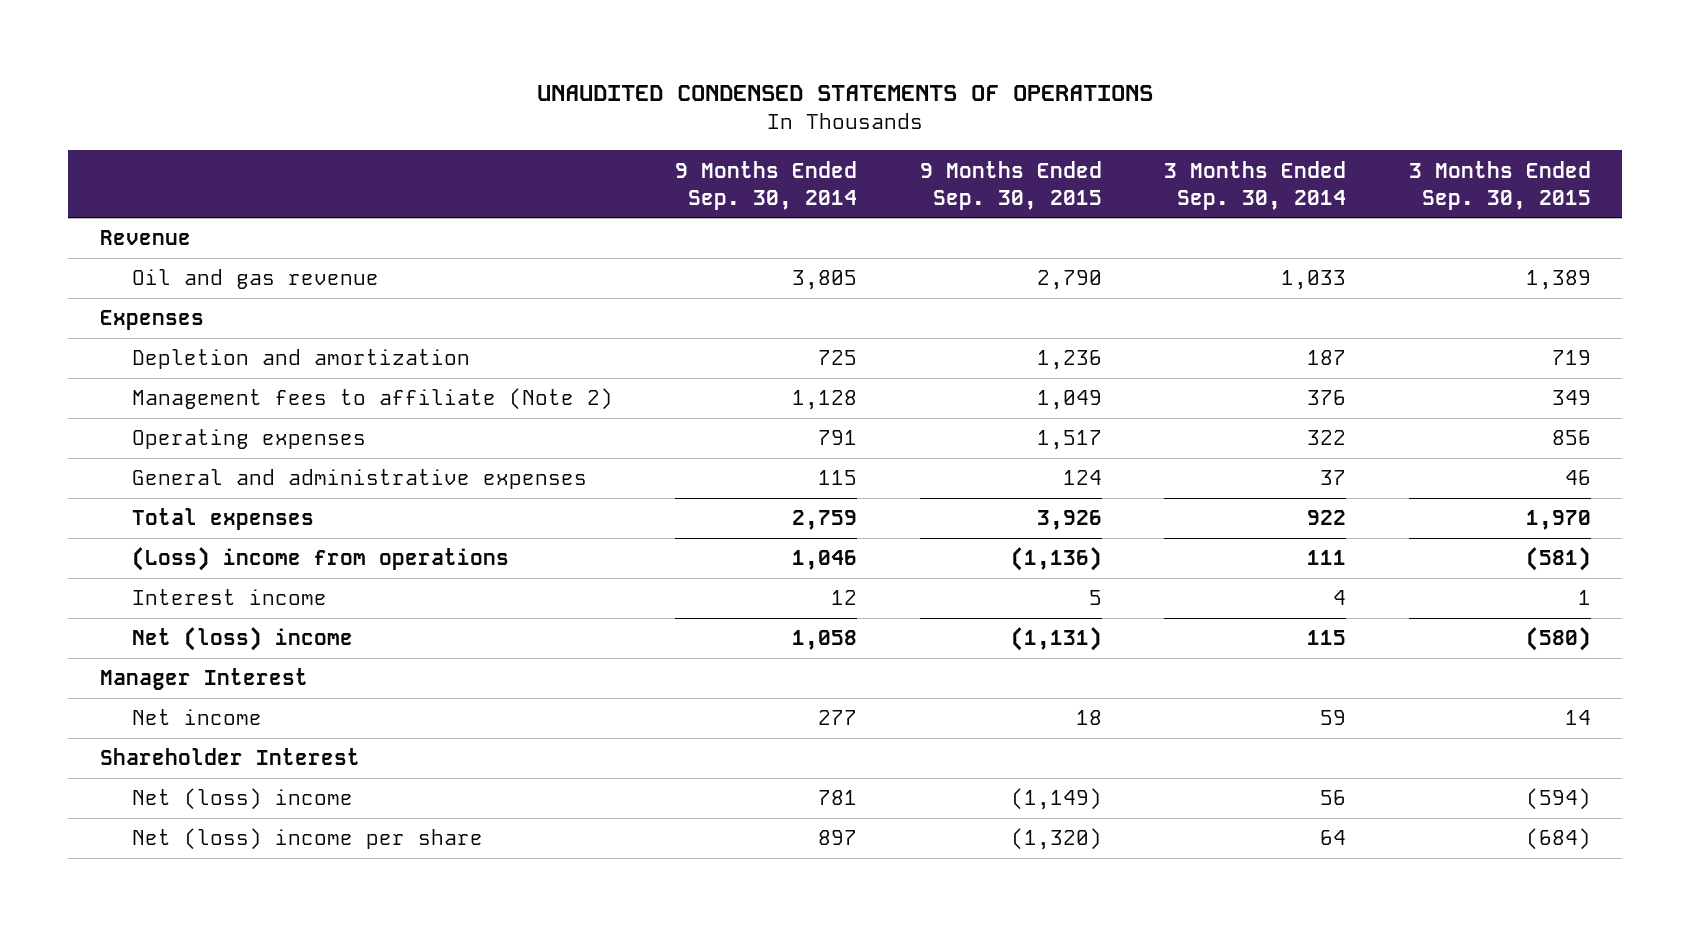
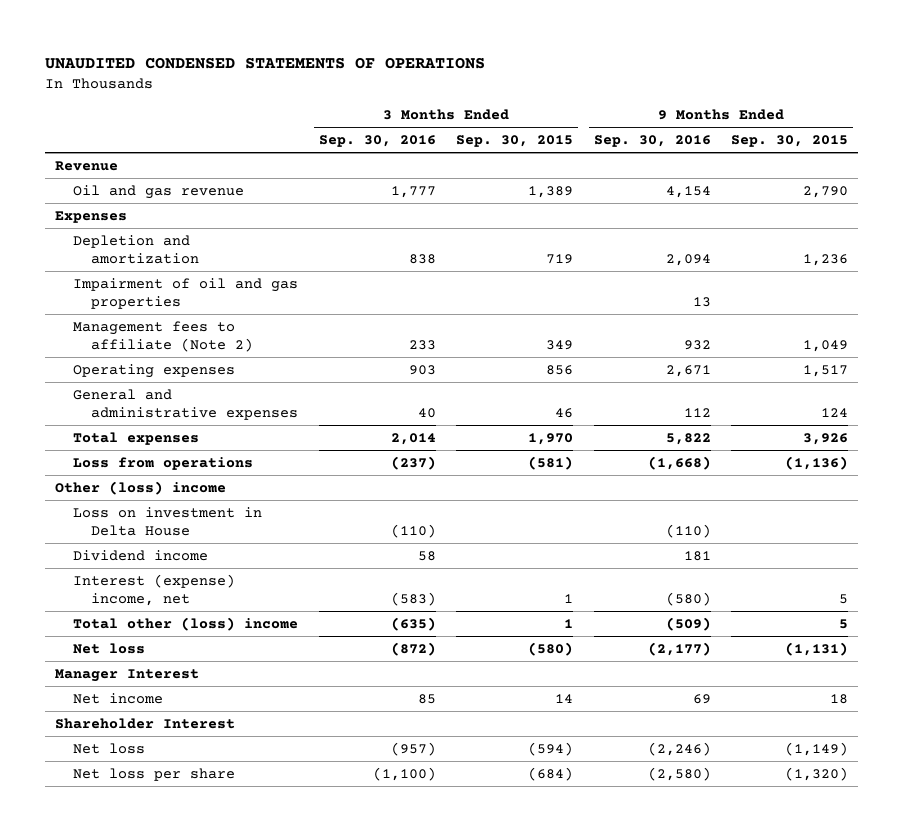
- | 9 Months Ended Sep. 30, 2014 | 9 Months Ended Sep. 30, 2015 | 3 Months Ended Sep. 30, 2014 | 3 Months Ended Sep. 30, 2015
+ | 3 Months Ended Sep. 30, 2016 | 3 Months Ended Sep. 30, 2015 | 9 Months Ended Sep. 30, 2016 | 9 Months Ended Sep. 30, 2015
+ Impairment of oil and gas properties | | | 13 |
- (Loss) income from operations | 1,046 | (1,136) | 111 | (581)
- Interest income | 12 | 5 | 4 | 1
- Net (loss) income | 1,058 | (1,131) | 115 | (580)
+ Loss from operations | (237) | (581) | (1,668) | (1,136)
+ Other (loss) income
+ Loss on investment in Delta House | (110) | | (110) |
+ Dividend income | 58 | | 181 |
+ Interest (expense) income, net | (583) | 1 | (580) | 5
+ Total other (loss) income | (635) | 1 | (509) | 5
+ Net loss | (872) | (580) | (2,177) | (1,131)
- Net (loss) income | 781 | (1,149) | 56 | (594)
- Net (loss) income per share | 897 | (1,320) | 64 | (684)
+ Net loss | (957) | (594) | (2,246) | (1,149)
+ Net loss per share | (1,100) | (684) | (2,580) | (1,320)

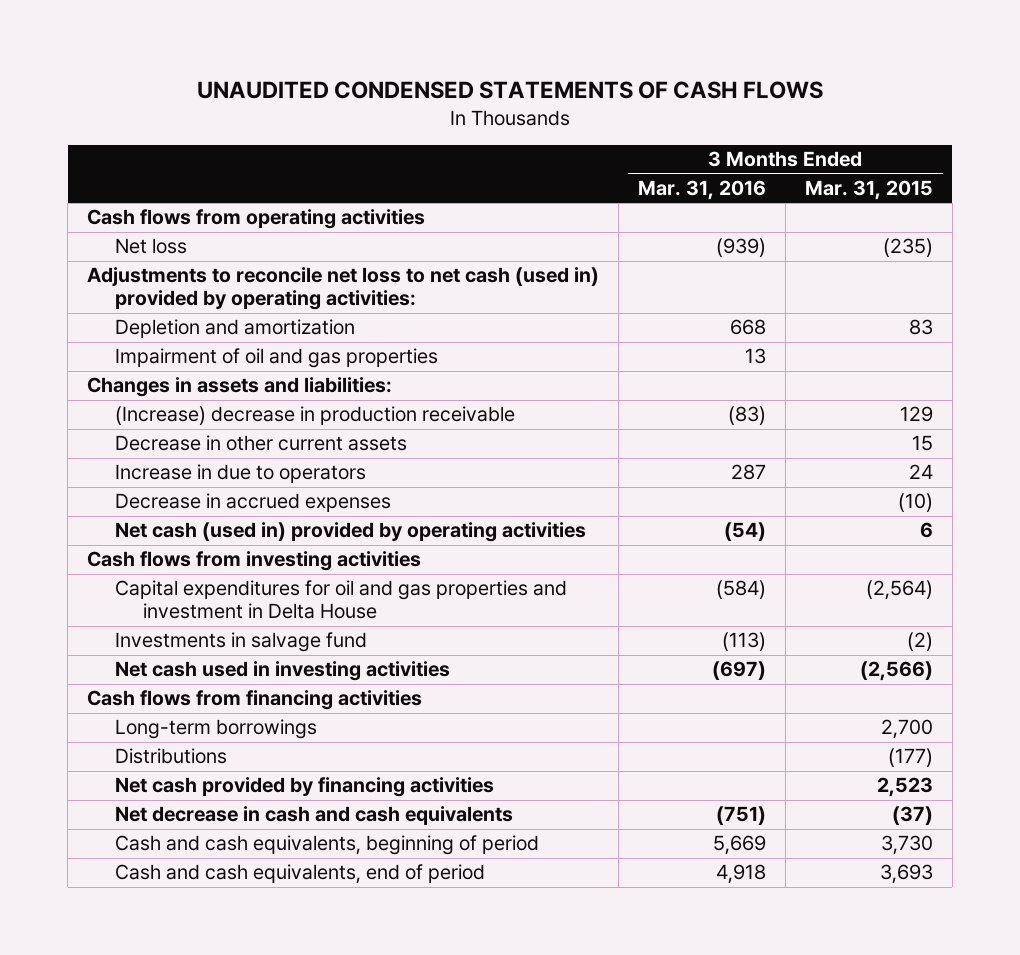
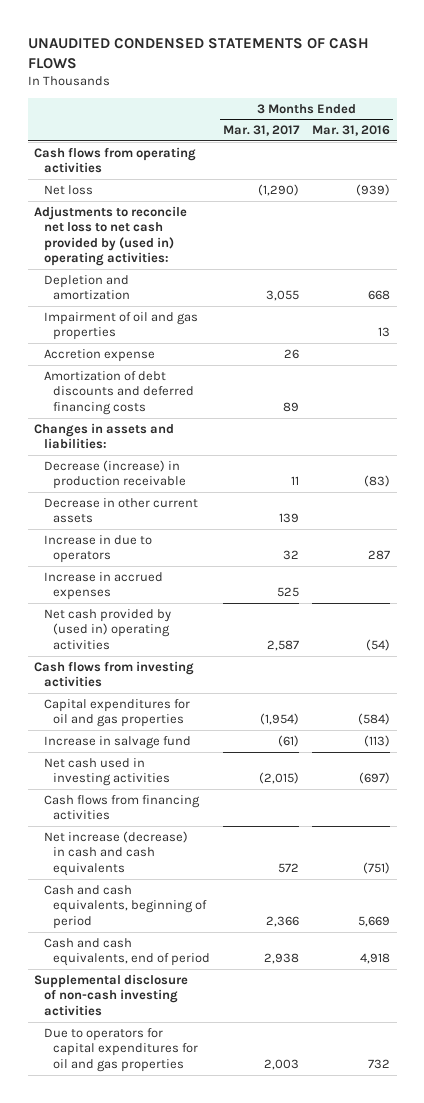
- | 3 Months Ended Mar. 31, 2016 | 3 Months Ended Mar. 31, 2015
+ | 3 Months Ended Mar. 31, 2017 | 3 Months Ended Mar. 31, 2016
- Adjustments to reconcile net loss to net cash (used in) provided by operating activities:
+ Adjustments to reconcile net loss to net cash provided by (used in) operating activities:
+ Accretion expense | 26 |
+ Amortization of debt discounts and deferred financing costs | 89 |
- (Increase) decrease in production receivable | (83) | 129
+ Decrease (increase) in production receivable | 11 | (83)
- Decrease in accrued expenses | | (10)
- Net cash (used in) provided by operating activities | (54) | 6
+ Increase in accrued expenses | 525 |
+ Net cash provided by (used in) operating activities | 2,587 | (54)
- Capital expenditures for oil and gas properties and investment in Delta House | (584) | (2,564)
- Investments in salvage fund | (113) | (2)
+ Capital expenditures for oil and gas properties | (1,954) | (584)
+ Increase in salvage fund | (61) | (113)
- Long-term borrowings | | 2,700
- Distributions | | (177)
- Net cash provided by financing activities | | 2,523
- Net decrease in cash and cash equivalents | (751) | (37)
+ Net increase (decrease) in cash and cash equivalents | 572 | (751)
+ Supplemental disclosure of non-cash investing activities
+ Due to operators for capital expenditures for oil and gas properties | 2,003 | 732

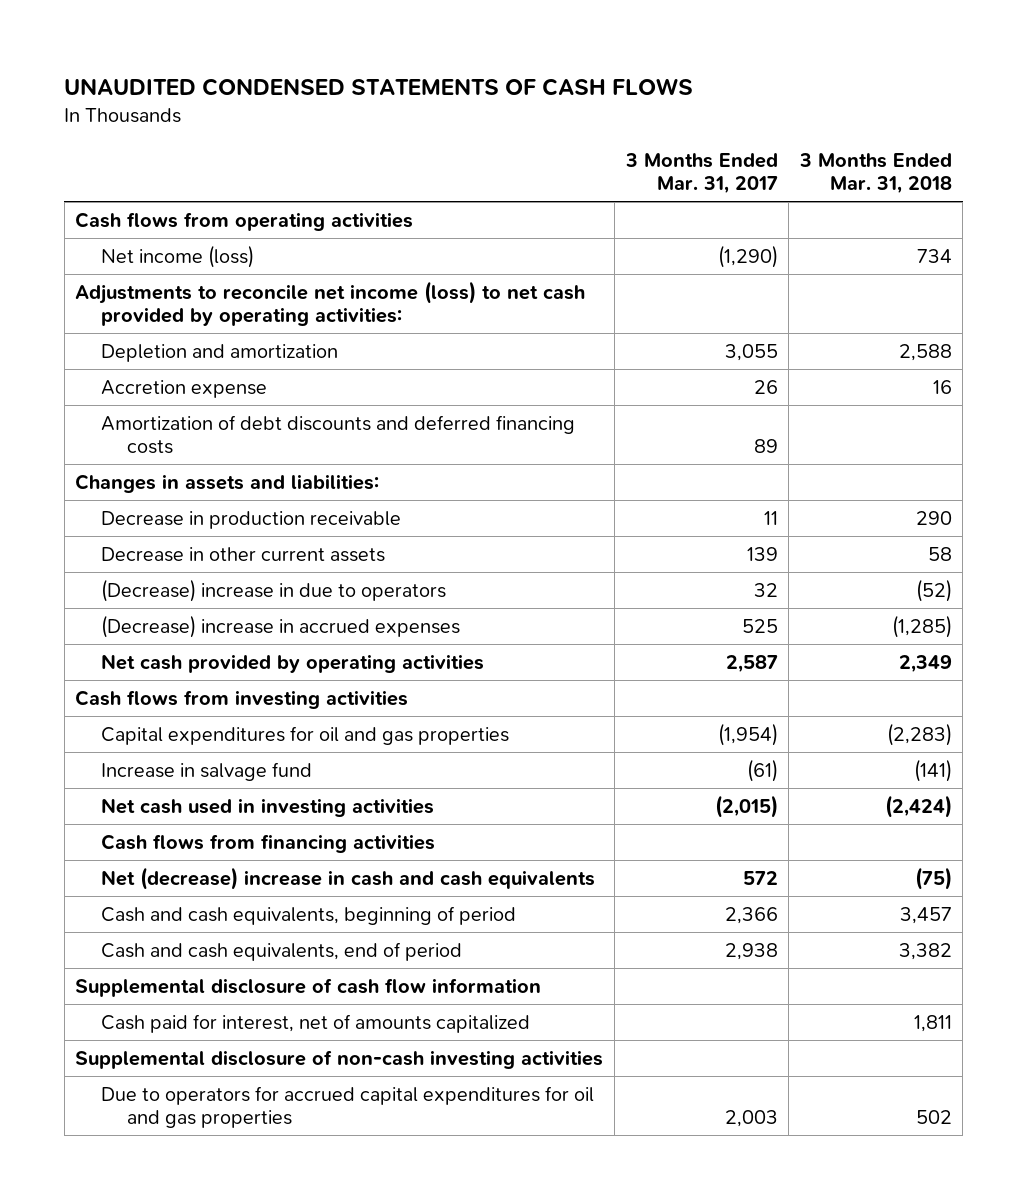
- | 3 Months Ended Mar. 31, 2017 | 3 Months Ended Mar. 31, 2016
+ | 3 Months Ended Mar. 31, 2017 | 3 Months Ended Mar. 31, 2018
- Net loss | (1,290) | (939)
- Adjustments to reconcile net loss to net cash provided by (used in) operating activities:
+ Net income (loss) | (1,290) | 734
+ Adjustments to reconcile net income (loss) to net cash provided by operating activities:
- Impairment of oil and gas properties | | 13
- Decrease (increase) in production receivable | 11 | (83)
+ Decrease in production receivable | 11 | 290
- Increase in due to operators | 32 | 287
- Increase in accrued expenses | 525 |
- Net cash provided by (used in) operating activities | 2,587 | (54)
+ (Decrease) increase in due to operators | 32 | (52)
+ (Decrease) increase in accrued expenses | 525 | (1,285)
+ Net cash provided by operating activities | 2,587 | 2,349
- Net increase (decrease) in cash and cash equivalents | 572 | (751)
+ Net (decrease) increase in cash and cash equivalents | 572 | (75)
+ Supplemental disclosure of cash flow information
+ Cash paid for interest, net of amounts capitalized | | 1,811
- Due to operators for capital expenditures for oil and gas properties | 2,003 | 732
+ Due to operators for accrued capital expenditures for oil and gas properties | 2,003 | 502

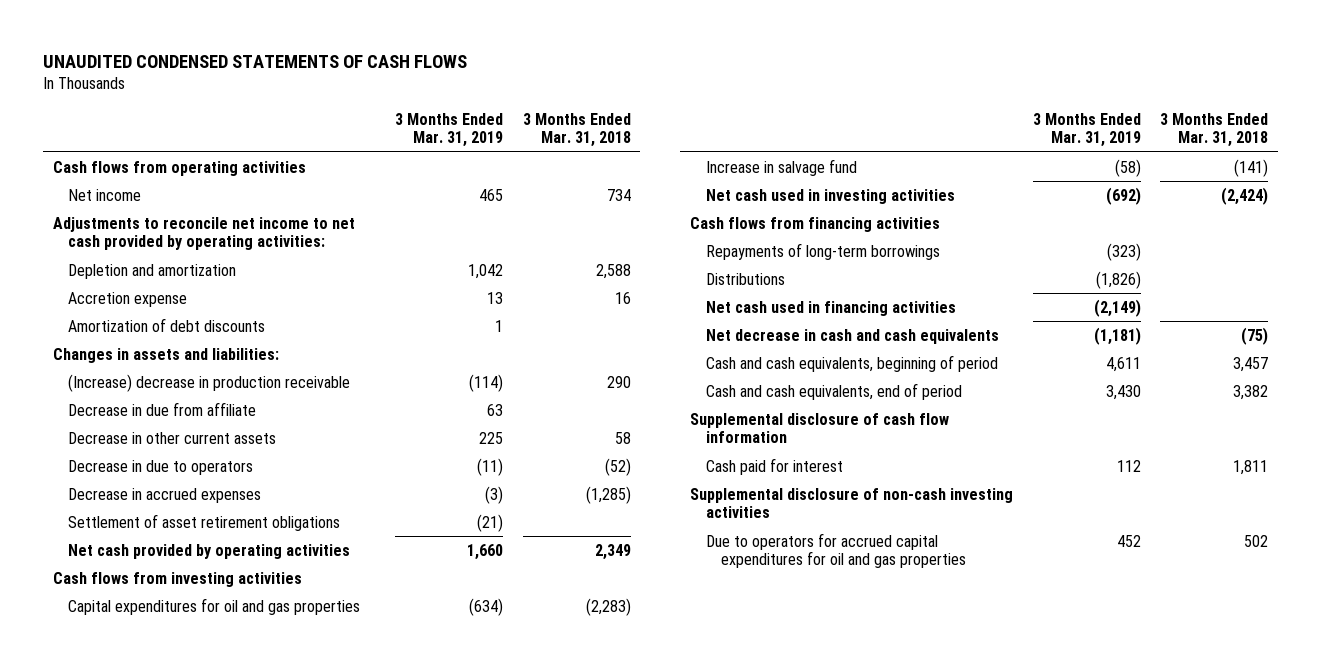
- | 3 Months Ended Mar. 31, 2017 | 3 Months Ended Mar. 31, 2018
+ | 3 Months Ended Mar. 31, 2019 | 3 Months Ended Mar. 31, 2018
- Net income (loss) | (1,290) | 734
- Adjustments to reconcile net income (loss) to net cash provided by operating activities:
+ Net income | 465 | 734
+ Adjustments to reconcile net income to net cash provided by operating activities:
- Amortization of debt discounts and deferred financing costs | 89 |
+ Amortization of debt discounts | 1 |
- Decrease in production receivable | 11 | 290
+ (Increase) decrease in production receivable | (114) | 290
+ Decrease in due from affiliate | 63 |
- (Decrease) increase in due to operators | 32 | (52)
- (Decrease) increase in accrued expenses | 525 | (1,285)
+ Decrease in due to operators | (11) | (52)
+ Decrease in accrued expenses | (3) | (1,285)
+ Settlement of asset retirement obligations | (21) |
- Net (decrease) increase in cash and cash equivalents | 572 | (75)
+ Repayments of long-term borrowings | (323) |
+ Distributions | (1,826) |
+ Net cash used in financing activities | (2,149) |
+ Net decrease in cash and cash equivalents | (1,181) | (75)
- Cash paid for interest, net of amounts capitalized | | 1,811
+ Cash paid for interest | 112 | 1,811

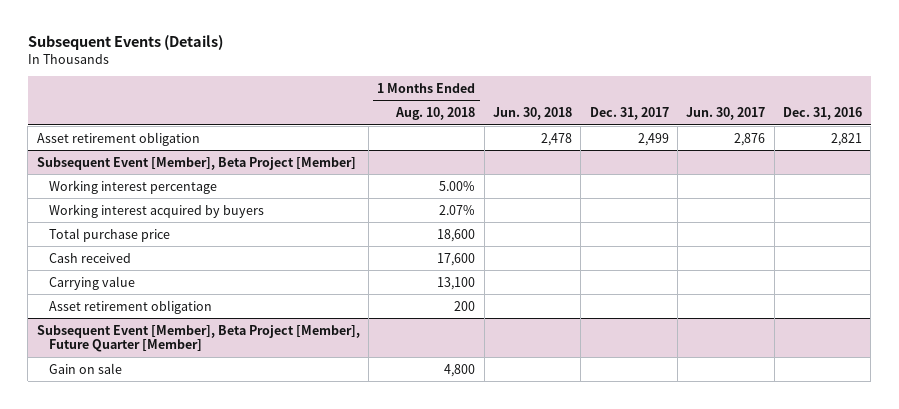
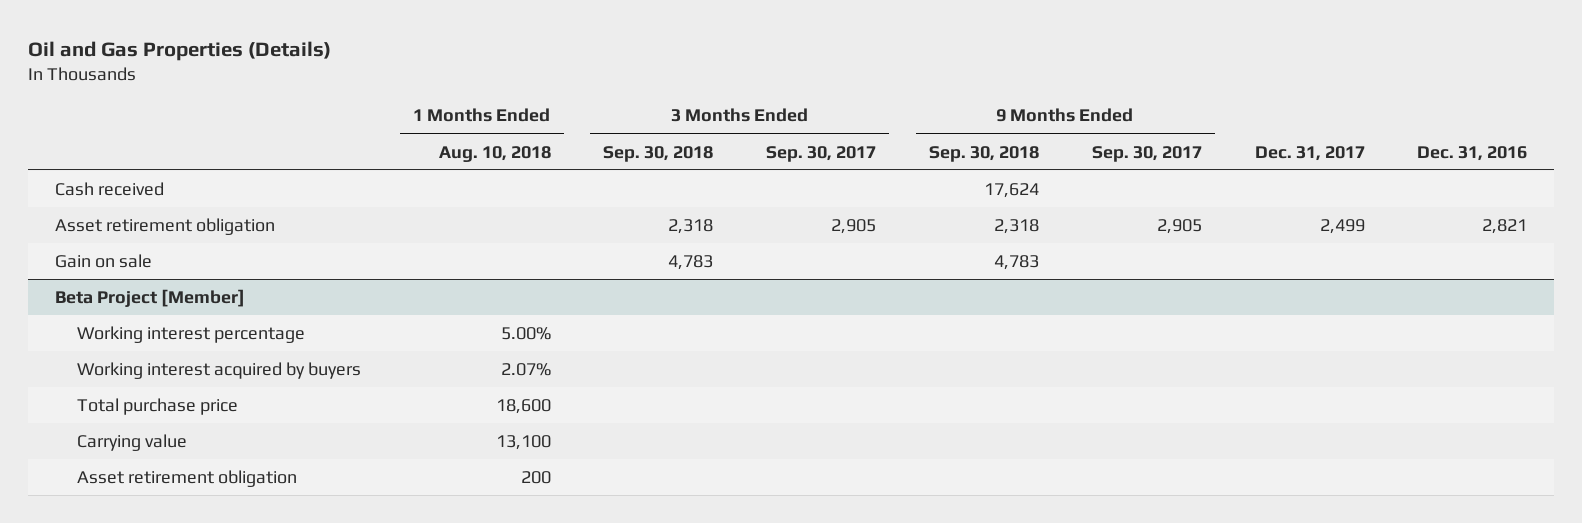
- Subsequent Events (Details)
+ Oil and Gas Properties (Details)
- | 1 Months Ended Aug. 10, 2018 | Jun. 30, 2018 | Dec. 31, 2017 | Jun. 30, 2017 | Dec. 31, 2016
+ | 1 Months Ended Aug. 10, 2018 | 3 Months Ended Sep. 30, 2018 | 3 Months Ended Sep. 30, 2017 | 9 Months Ended Sep. 30, 2018 | 9 Months Ended Sep. 30, 2017 | Dec. 31, 2017 | Dec. 31, 2016
+ Cash received | | | | 17,624 | | |
- Subsequent Event [Member], Beta Project [Member]
+ Gain on sale | | 4,783 | | 4,783 | | |
+ Beta Project [Member]
- Cash received | 17,600 | | | |
- Subsequent Event [Member], Beta Project [Member], Future Quarter [Member]
- Gain on sale | 4,800 | | | |

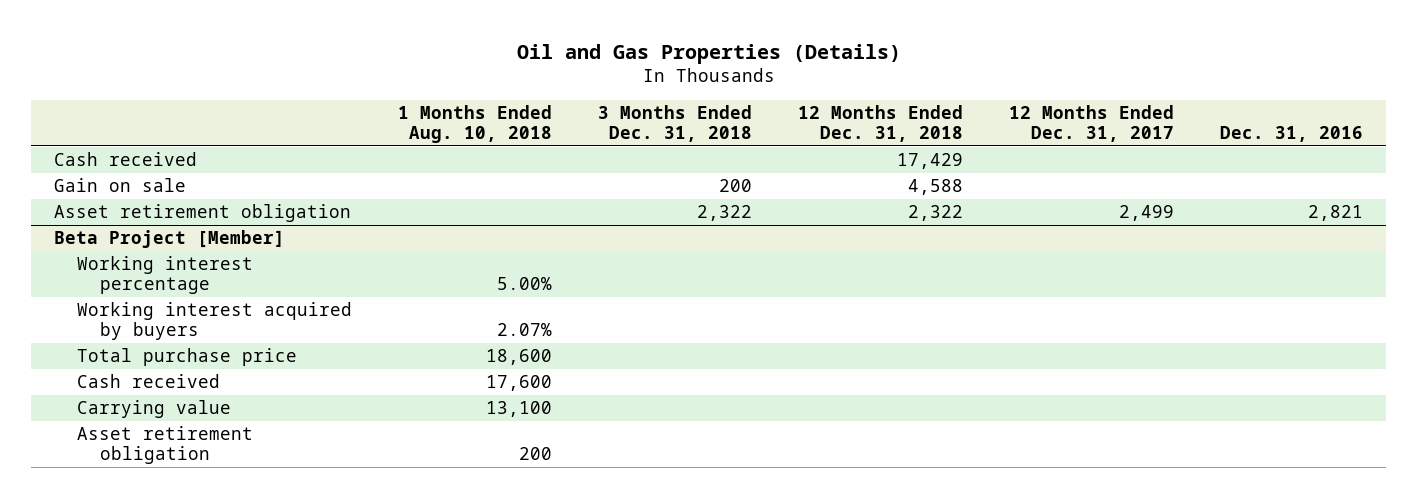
- | 1 Months Ended Aug. 10, 2018 | 3 Months Ended Sep. 30, 2018 | 3 Months Ended Sep. 30, 2017 | 9 Months Ended Sep. 30, 2018 | 9 Months Ended Sep. 30, 2017 | Dec. 31, 2017 | Dec. 31, 2016
+ | 1 Months Ended Aug. 10, 2018 | 3 Months Ended Dec. 31, 2018 | 12 Months Ended Dec. 31, 2018 | 12 Months Ended Dec. 31, 2017 | Dec. 31, 2016
moved down: Asset retirement obligation | | 2,322 | 2,322 | 2,499 | 2,821
@ Beta Project [Member]
+ Cash received | 17,600 | | | |

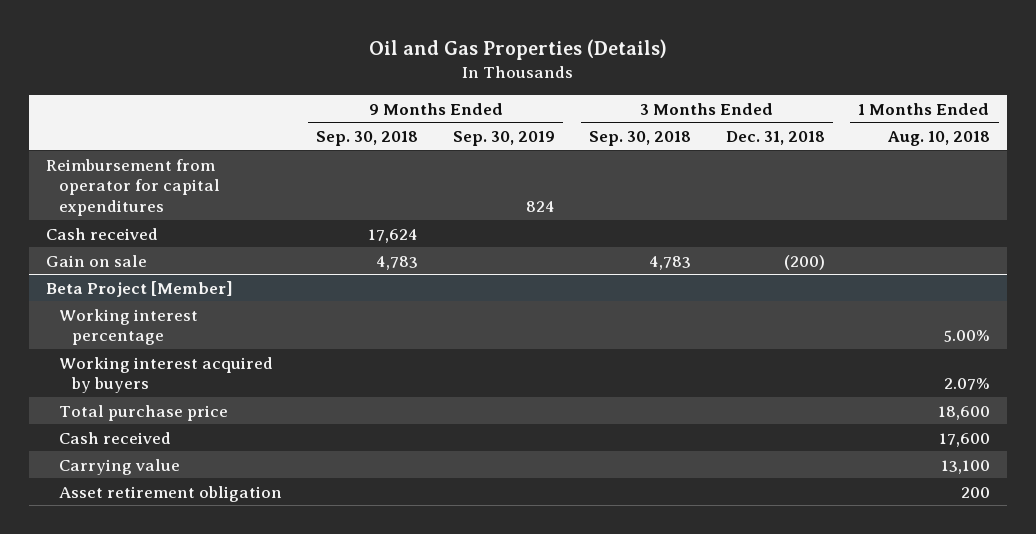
- | 1 Months Ended Aug. 10, 2018 | 3 Months Ended Dec. 31, 2018 | 12 Months Ended Dec. 31, 2018 | 12 Months Ended Dec. 31, 2017 | Dec. 31, 2016
+ | 9 Months Ended Sep. 30, 2018 | 9 Months Ended Sep. 30, 2019 | 3 Months Ended Sep. 30, 2018 | 3 Months Ended Dec. 31, 2018 | 1 Months Ended Aug. 10, 2018
+ Reimbursement from operator for capital expenditures | | 824 | | |
- Gain on sale | | 200 | 4,588 | |
- Asset retirement obligation | | 2,322 | 2,322 | 2,499 | 2,821
+ Gain on sale | 4,783 | | 4,783 | (200) |

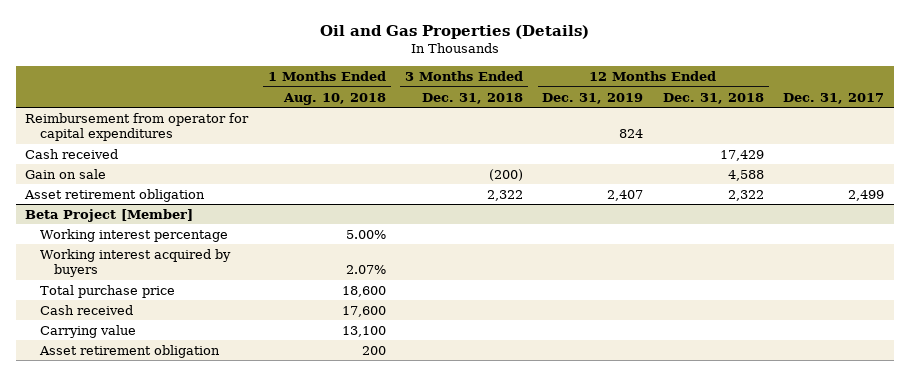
- | 9 Months Ended Sep. 30, 2018 | 9 Months Ended Sep. 30, 2019 | 3 Months Ended Sep. 30, 2018 | 3 Months Ended Dec. 31, 2018 | 1 Months Ended Aug. 10, 2018
+ | 1 Months Ended Aug. 10, 2018 | 3 Months Ended Dec. 31, 2018 | 12 Months Ended Dec. 31, 2019 | 12 Months Ended Dec. 31, 2018 | Dec. 31, 2017
+ Asset retirement obligation | | 2,322 | 2,407 | 2,322 | 2,499

